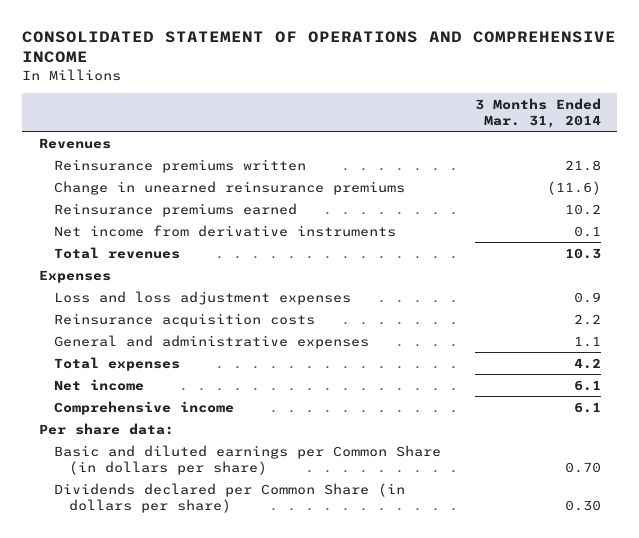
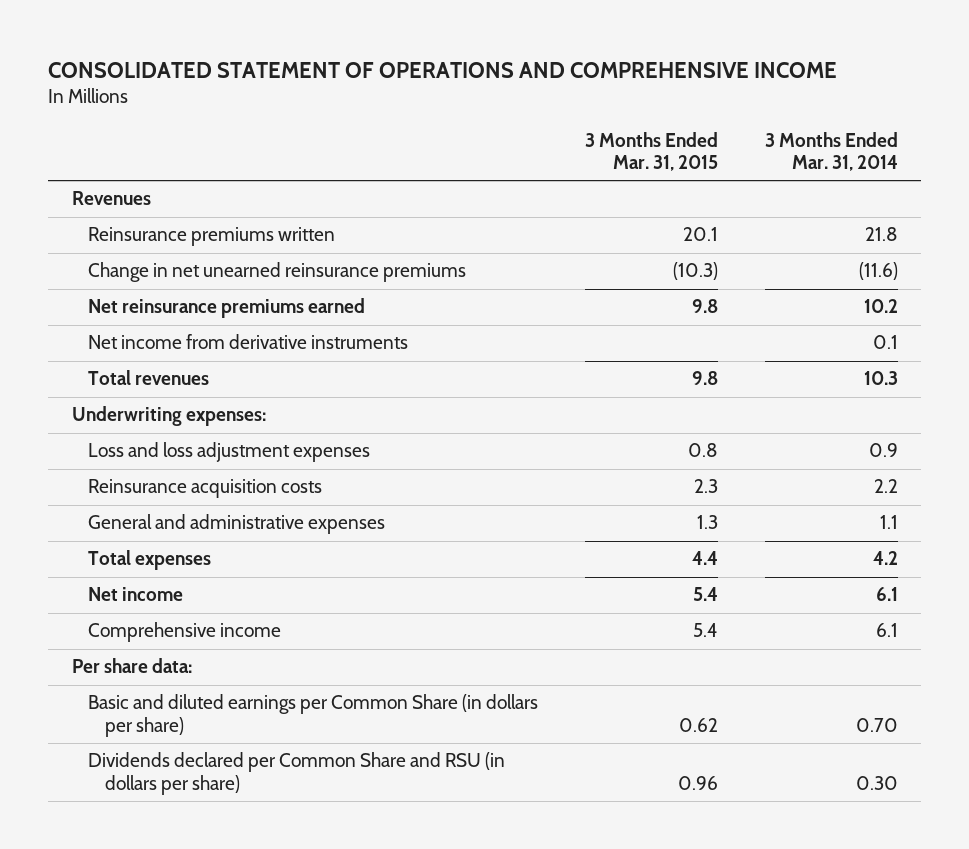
- | 3 Months Ended Mar. 31, 2014
+ | 3 Months Ended Mar. 31, 2015 | 3 Months Ended Mar. 31, 2014
- Change in unearned reinsurance premiums | (11.6)
- Reinsurance premiums earned | 10.2
+ Change in net unearned reinsurance premiums | (10.3) | (11.6)
+ Net reinsurance premiums earned | 9.8 | 10.2
- Expenses
+ Underwriting expenses:
- Dividends declared per Common Share (in dollars per share) | 0.30
+ Dividends declared per Common Share and RSU (in dollars per share) | 0.96 | 0.30

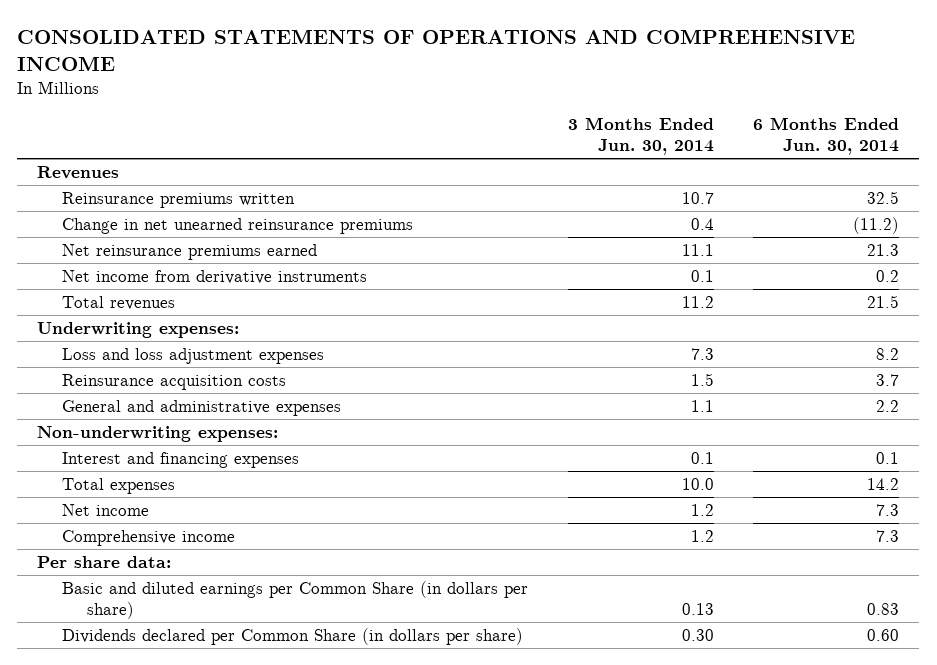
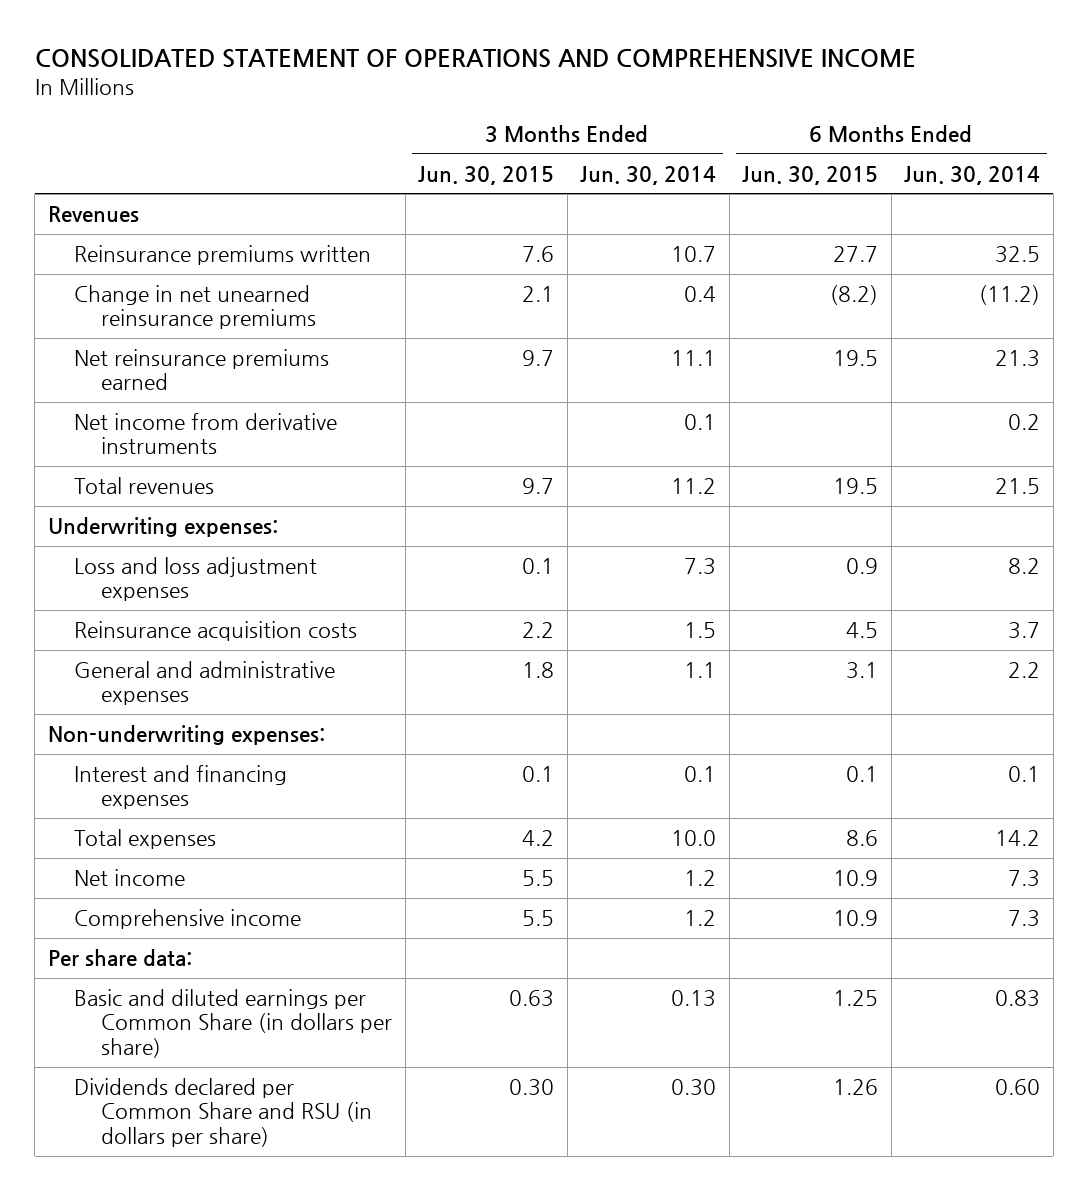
- CONSOLIDATED STATEMENTS OF OPERATIONS AND COMPREHENSIVE INCOME
+ CONSOLIDATED STATEMENT OF OPERATIONS AND COMPREHENSIVE INCOME
- | 3 Months Ended Jun. 30, 2014 | 6 Months Ended Jun. 30, 2014
+ | 3 Months Ended Jun. 30, 2015 | 3 Months Ended Jun. 30, 2014 | 6 Months Ended Jun. 30, 2015 | 6 Months Ended Jun. 30, 2014
- Dividends declared per Common Share (in dollars per share) | 0.30 | 0.60
+ Dividends declared per Common Share and RSU (in dollars per share) | 0.30 | 0.30 | 1.26 | 0.60

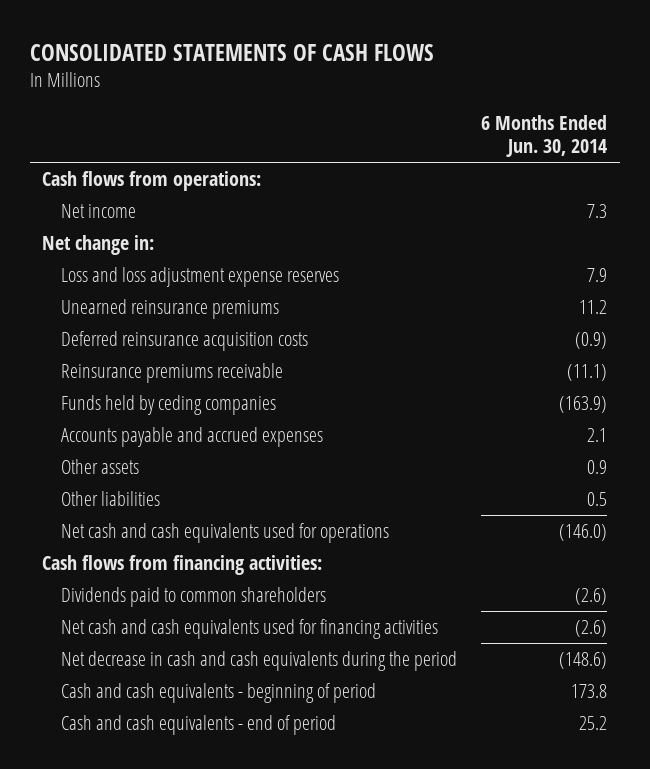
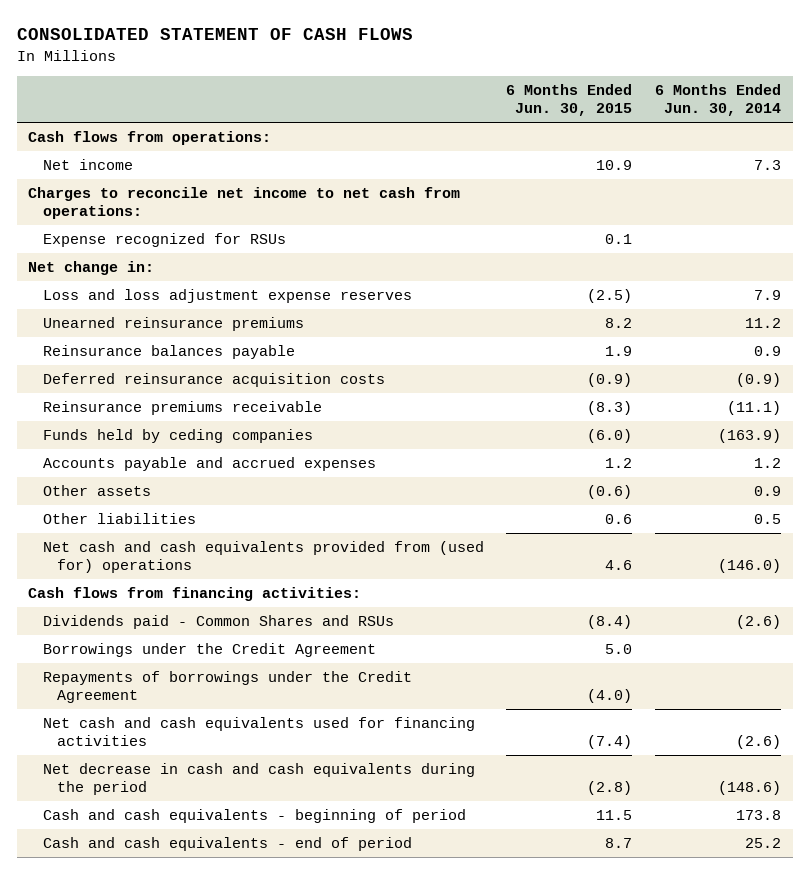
- CONSOLIDATED STATEMENTS OF CASH FLOWS
+ CONSOLIDATED STATEMENT OF CASH FLOWS
- | 6 Months Ended Jun. 30, 2014
+ | 6 Months Ended Jun. 30, 2015 | 6 Months Ended Jun. 30, 2014
+ Charges to reconcile net income to net cash from operations:
+ Expense recognized for RSUs | 0.1 |
+ Reinsurance balances payable | 1.9 | 0.9
- Accounts payable and accrued expenses | 2.1
+ Accounts payable and accrued expenses | 1.2 | 1.2
- Net cash and cash equivalents used for operations | (146.0)
+ Net cash and cash equivalents provided from (used for) operations | 4.6 | (146.0)
- Dividends paid to common shareholders | (2.6)
+ Dividends paid - Common Shares and RSUs | (8.4) | (2.6)
+ Borrowings under the Credit Agreement | 5.0 |
+ Repayments of borrowings under the Credit Agreement | (4.0) |

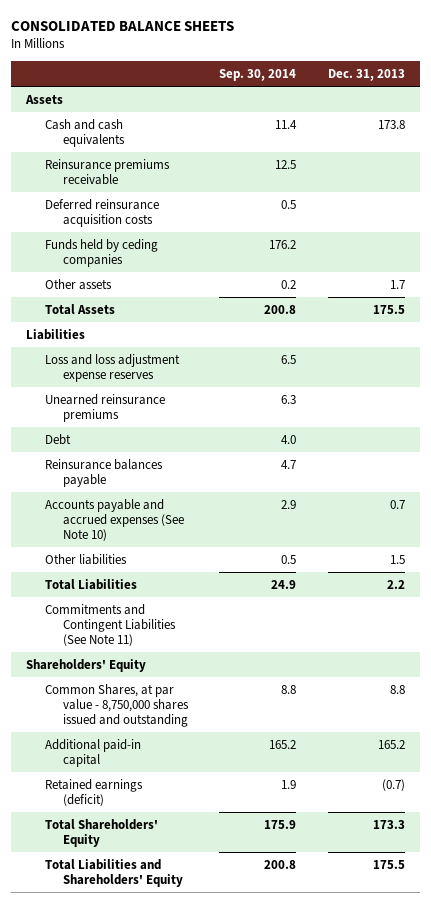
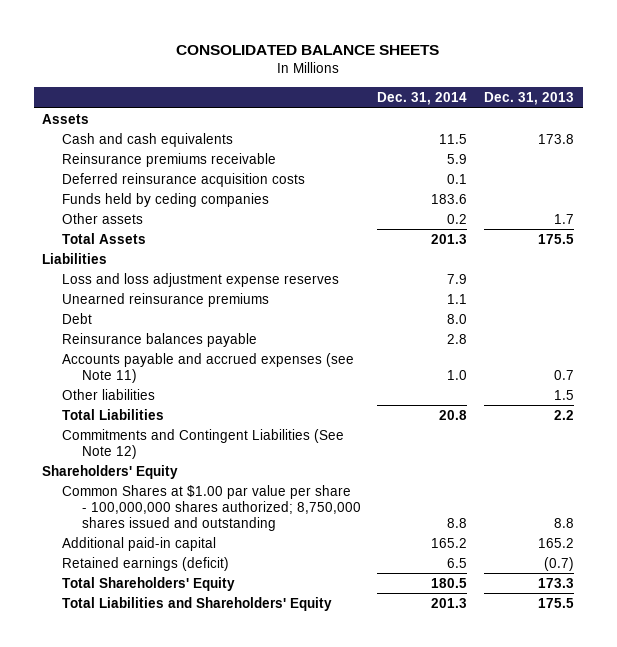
- | Sep. 30, 2014 | Dec. 31, 2013
+ | Dec. 31, 2014 | Dec. 31, 2013
- Accounts payable and accrued expenses (See Note 10) | 2.9 | 0.7
+ Accounts payable and accrued expenses (see Note 11) | 1.0 | 0.7
- Commitments and Contingent Liabilities (See Note 11)
+ Commitments and Contingent Liabilities (See Note 12)
- Common Shares, at par value - 8,750,000 shares issued and outstanding | 8.8 | 8.8
+ Common Shares at $1.00 par value per share - 100,000,000 shares authorized; 8,750,000 shares issued and outstanding | 8.8 | 8.8

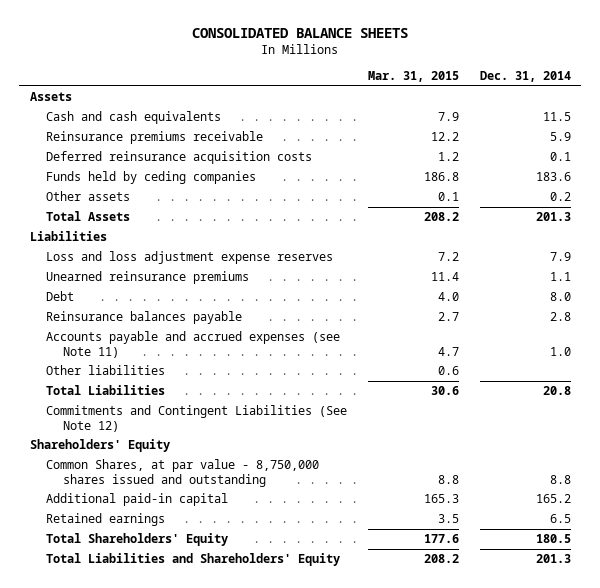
- | Dec. 31, 2014 | Dec. 31, 2013
+ | Mar. 31, 2015 | Dec. 31, 2014
- Common Shares at $1.00 par value per share - 100,000,000 shares authorized; 8,750,000 shares issued and outstanding | 8.8 | 8.8
+ Common Shares, at par value - 8,750,000 shares issued and outstanding | 8.8 | 8.8
- Retained earnings (deficit) | 6.5 | (0.7)
+ Retained earnings | 3.5 | 6.5

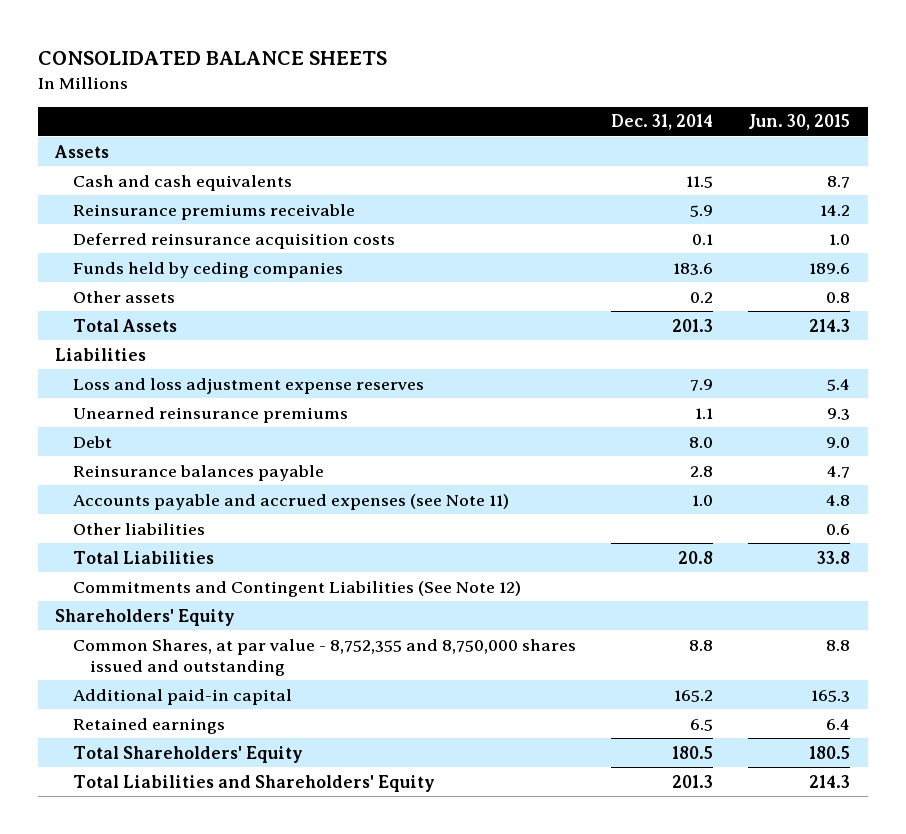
- | Mar. 31, 2015 | Dec. 31, 2014
+ | Dec. 31, 2014 | Jun. 30, 2015
- Common Shares, at par value - 8,750,000 shares issued and outstanding | 8.8 | 8.8
+ Common Shares, at par value - 8,752,355 and 8,750,000 shares issued and outstanding | 8.8 | 8.8

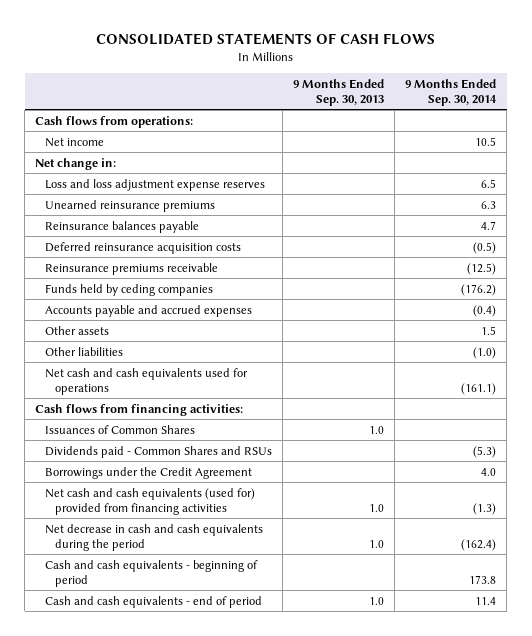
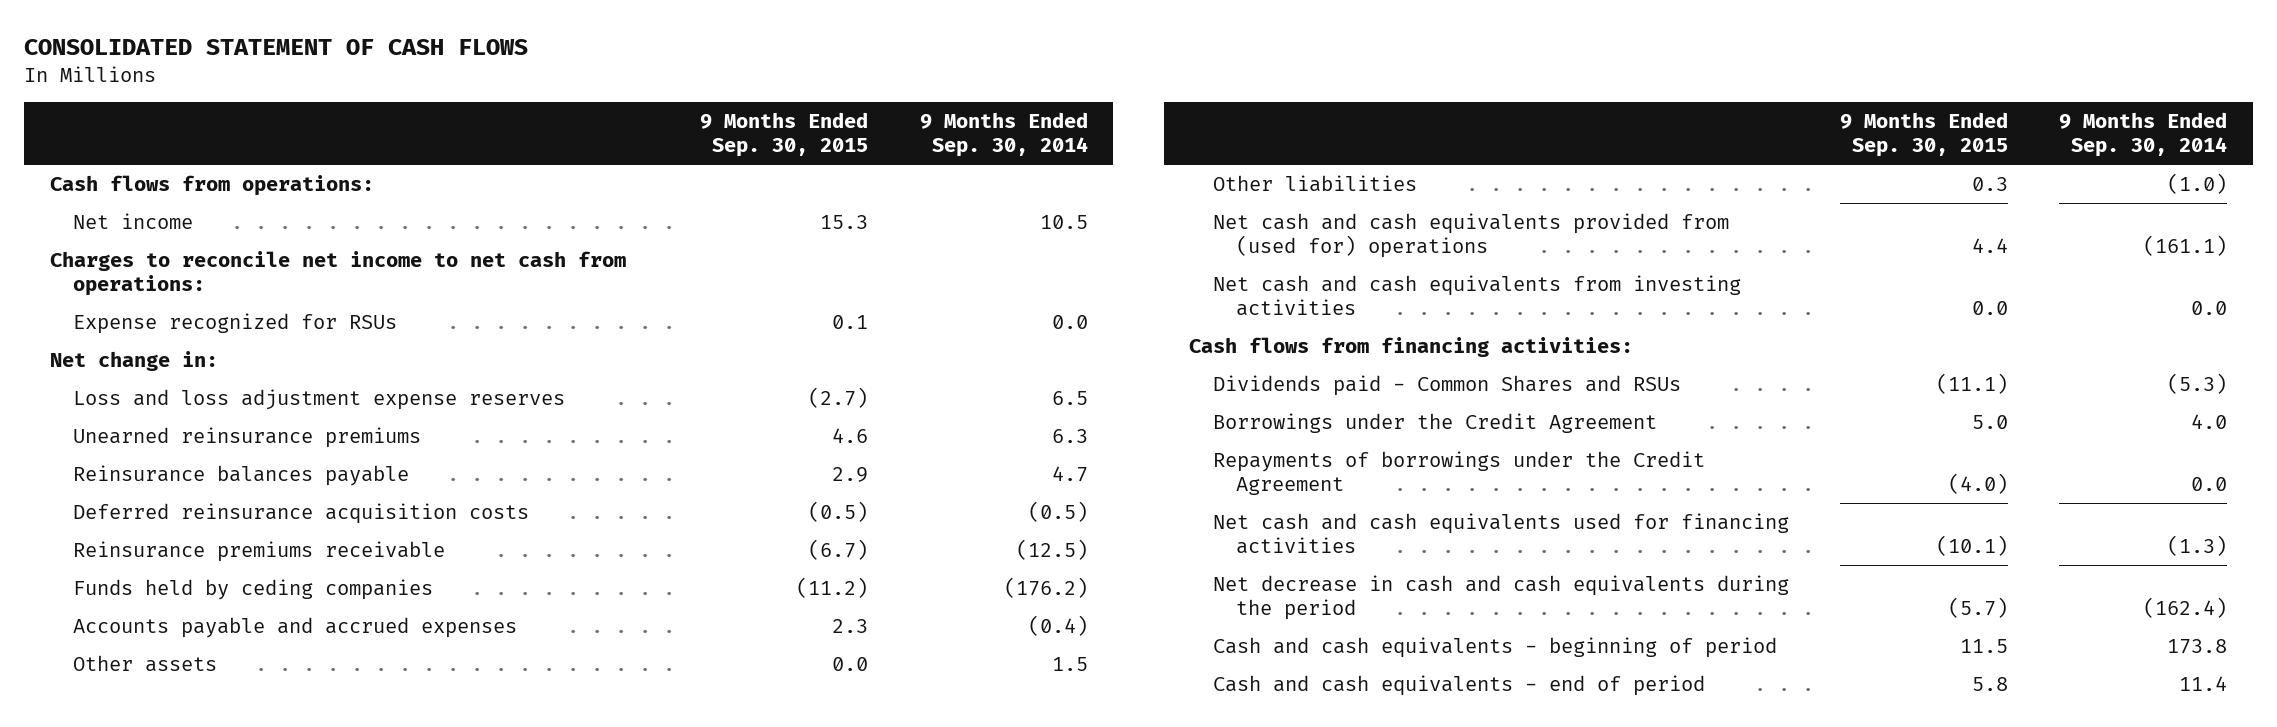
- CONSOLIDATED STATEMENTS OF CASH FLOWS
+ CONSOLIDATED STATEMENT OF CASH FLOWS
- | 9 Months Ended Sep. 30, 2013 | 9 Months Ended Sep. 30, 2014
+ | 9 Months Ended Sep. 30, 2015 | 9 Months Ended Sep. 30, 2014
+ Charges to reconcile net income to net cash from operations:
+ Expense recognized for RSUs | 0.1 | 0.0
- Net cash and cash equivalents used for operations | | (161.1)
+ Net cash and cash equivalents provided from (used for) operations | 4.4 | (161.1)
+ Net cash and cash equivalents from investing activities | 0.0 | 0.0
- Issuances of Common Shares | 1.0 |
- Net cash and cash equivalents (used for) provided from financing activities | 1.0 | (1.3)
+ Repayments of borrowings under the Credit Agreement | (4.0) | 0.0
+ Net cash and cash equivalents used for financing activities | (10.1) | (1.3)

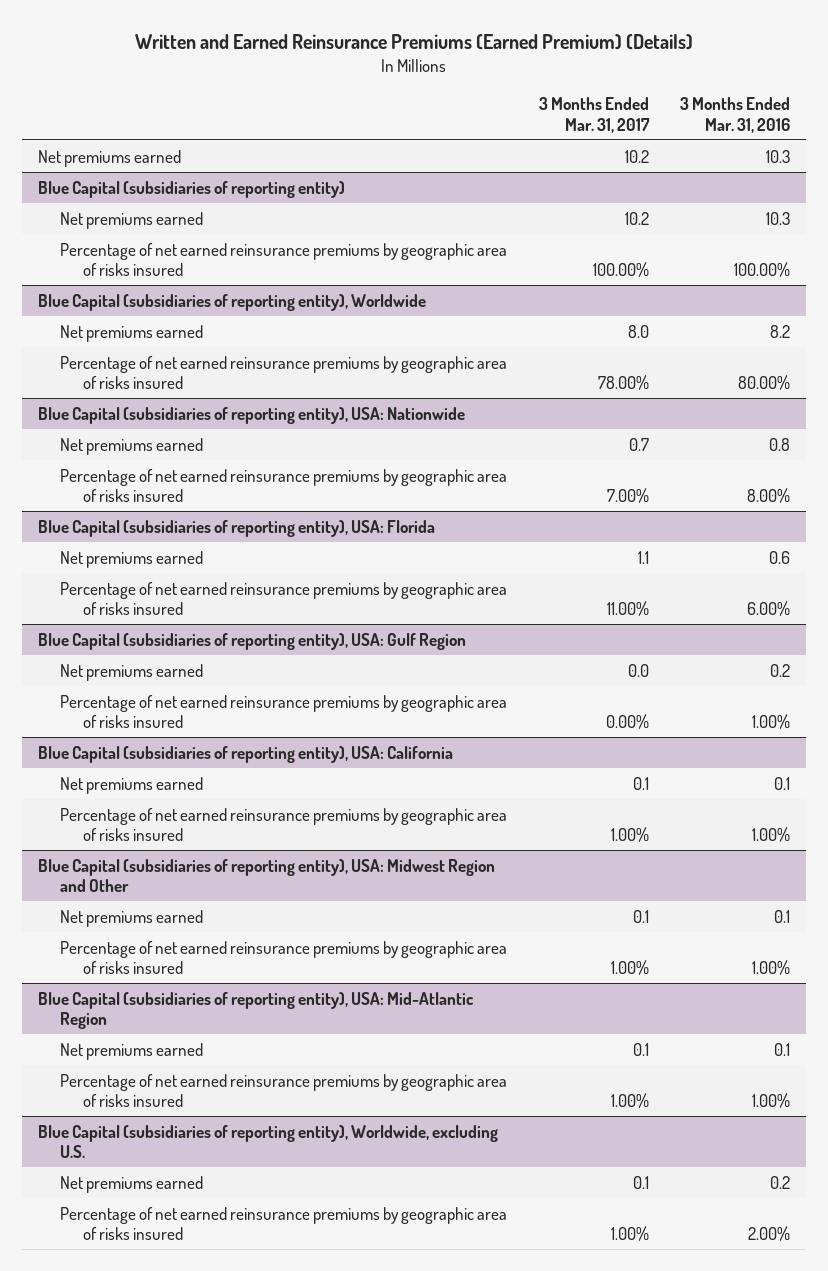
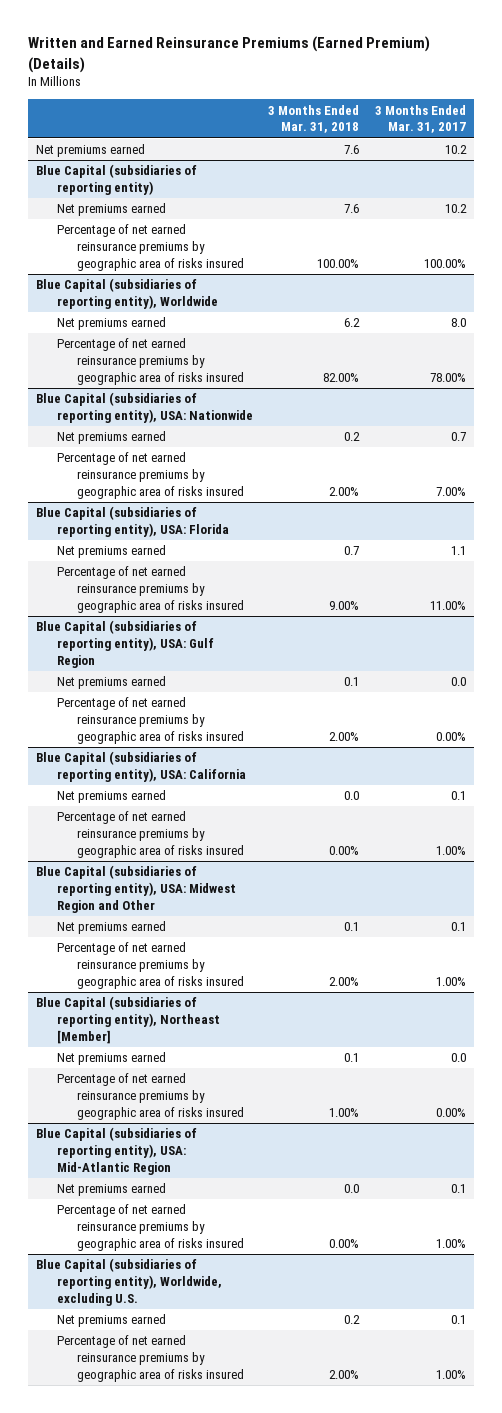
- | 3 Months Ended Mar. 31, 2017 | 3 Months Ended Mar. 31, 2016
+ | 3 Months Ended Mar. 31, 2018 | 3 Months Ended Mar. 31, 2017
+ Blue Capital (subsidiaries of reporting entity), Northeast [Member]
+ Net premiums earned | 0.1 | 0.0
+ Percentage of net earned reinsurance premiums by geographic area of risks insured | 1.00% | 0.00%

